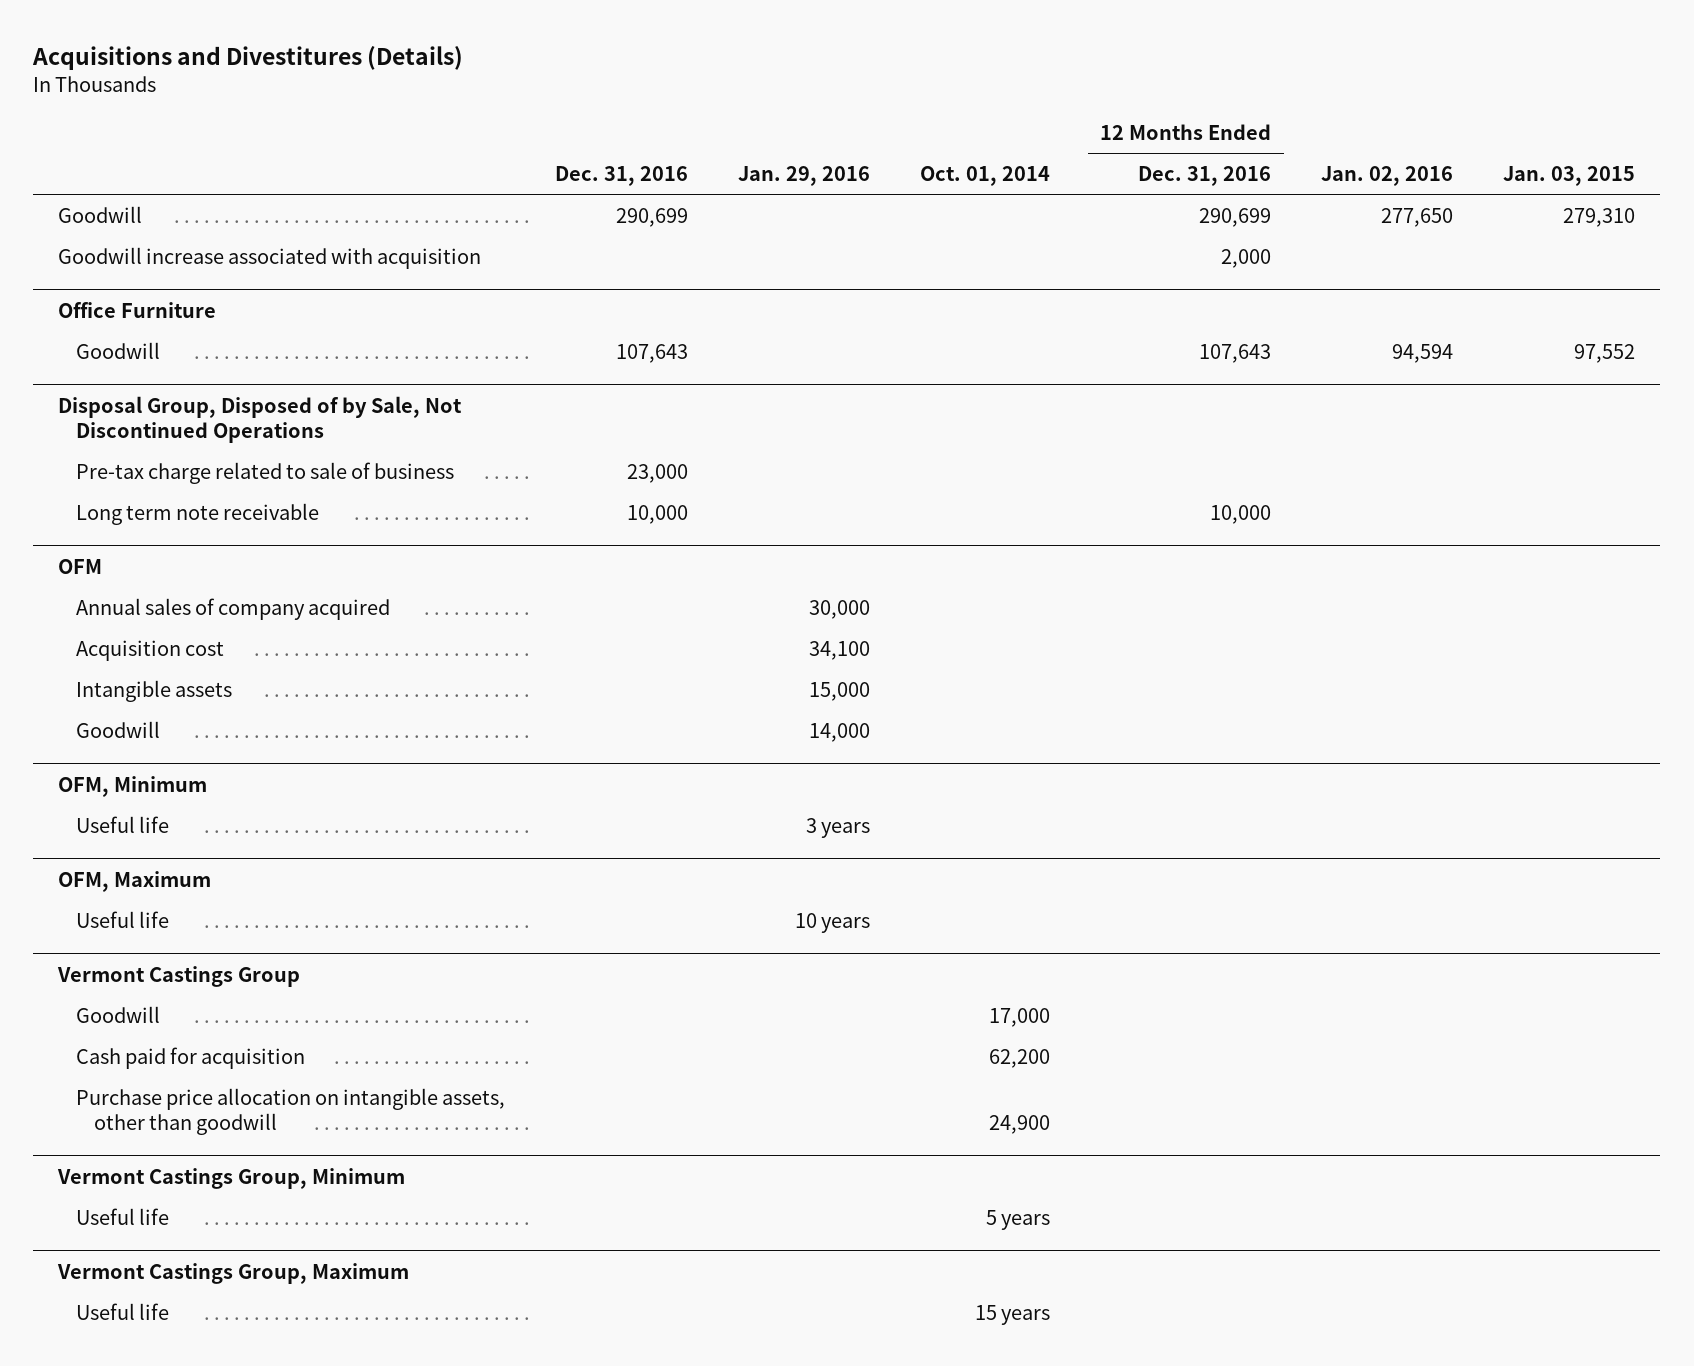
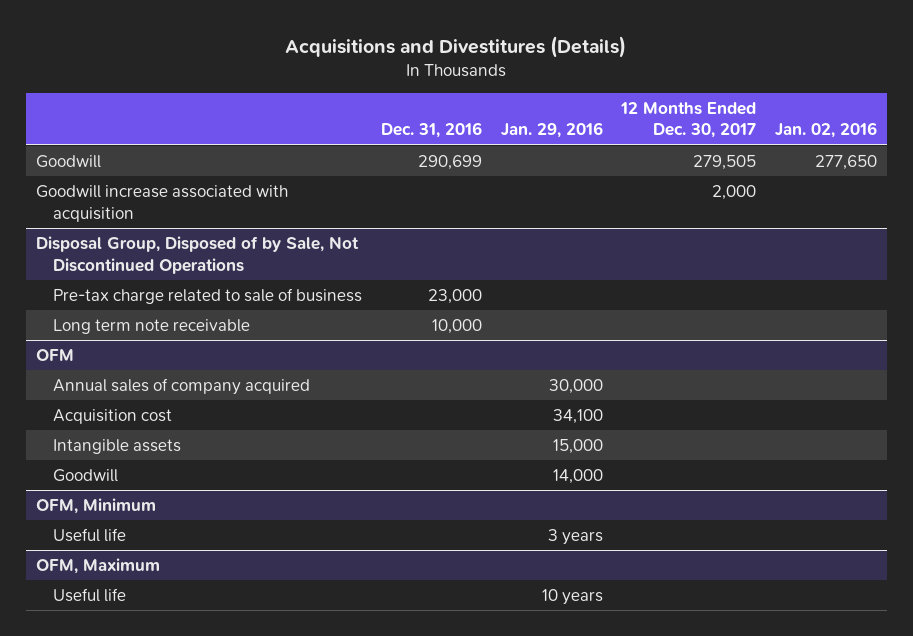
- | Dec. 31, 2016 | Jan. 29, 2016 | Oct. 01, 2014 | 12 Months Ended Dec. 31, 2016 | Jan. 02, 2016 | Jan. 03, 2015
+ | Dec. 31, 2016 | Jan. 29, 2016 | 12 Months Ended Dec. 30, 2017 | Jan. 02, 2016
- Office Furniture
- Goodwill | 107,643 | | | 107,643 | 94,594 | 97,552
- Vermont Castings Group
- Goodwill | | | 17,000 | | |
- Cash paid for acquisition | | | 62,200 | | |
- Purchase price allocation on intangible assets, other than goodwill | | | 24,900 | | |
- Vermont Castings Group, Minimum
- Useful life | | | 5 years | | |
- Vermont Castings Group, Maximum
- Useful life | | | 15 years | | |

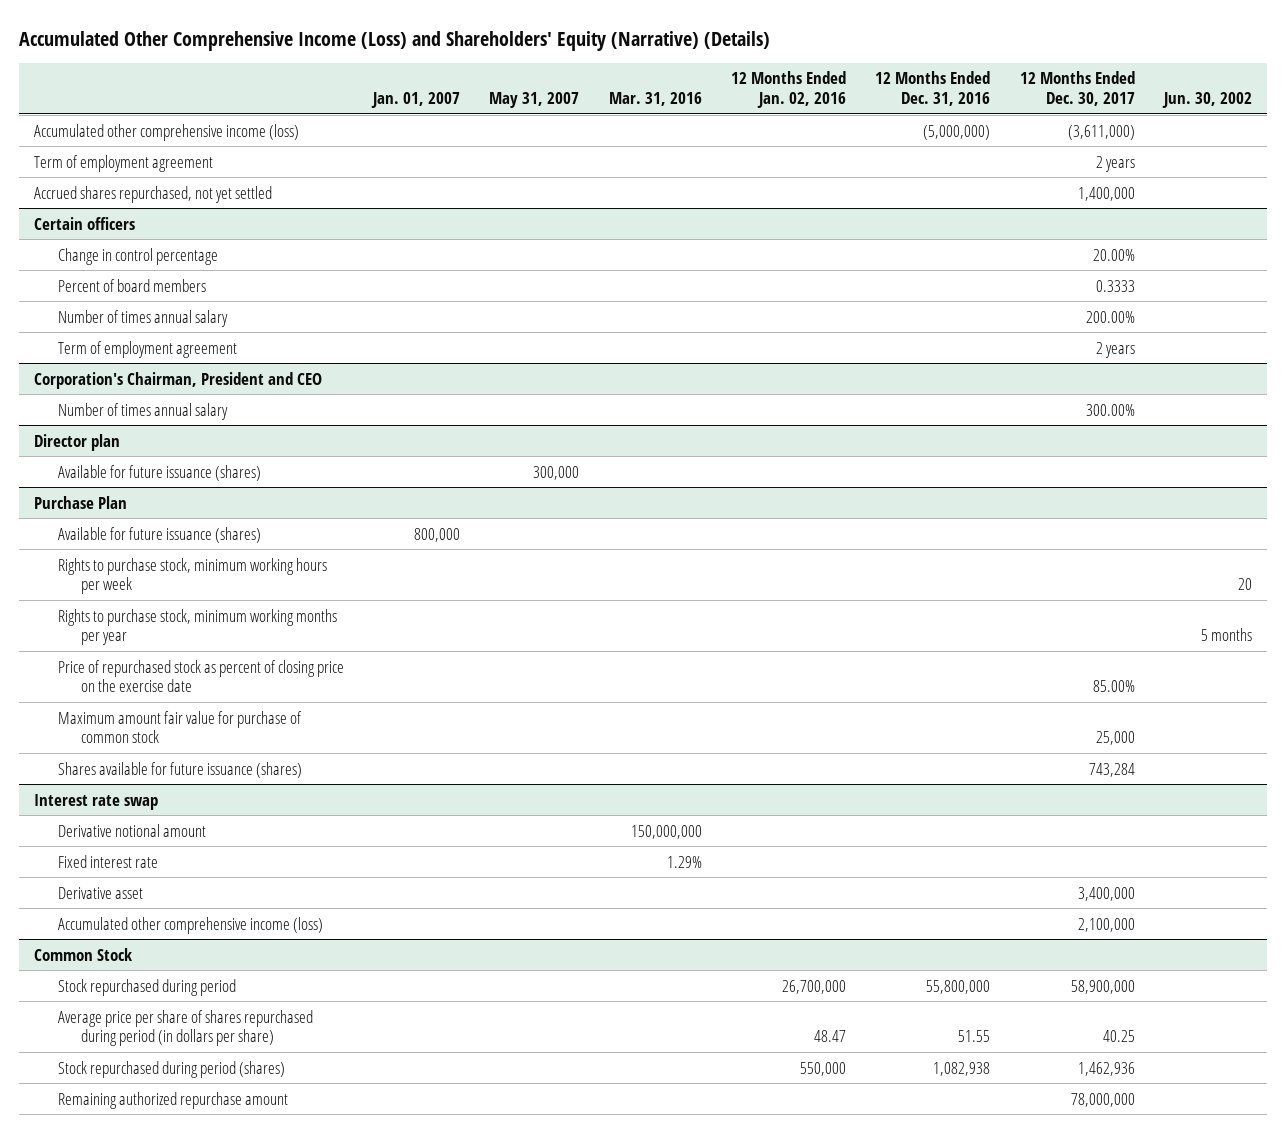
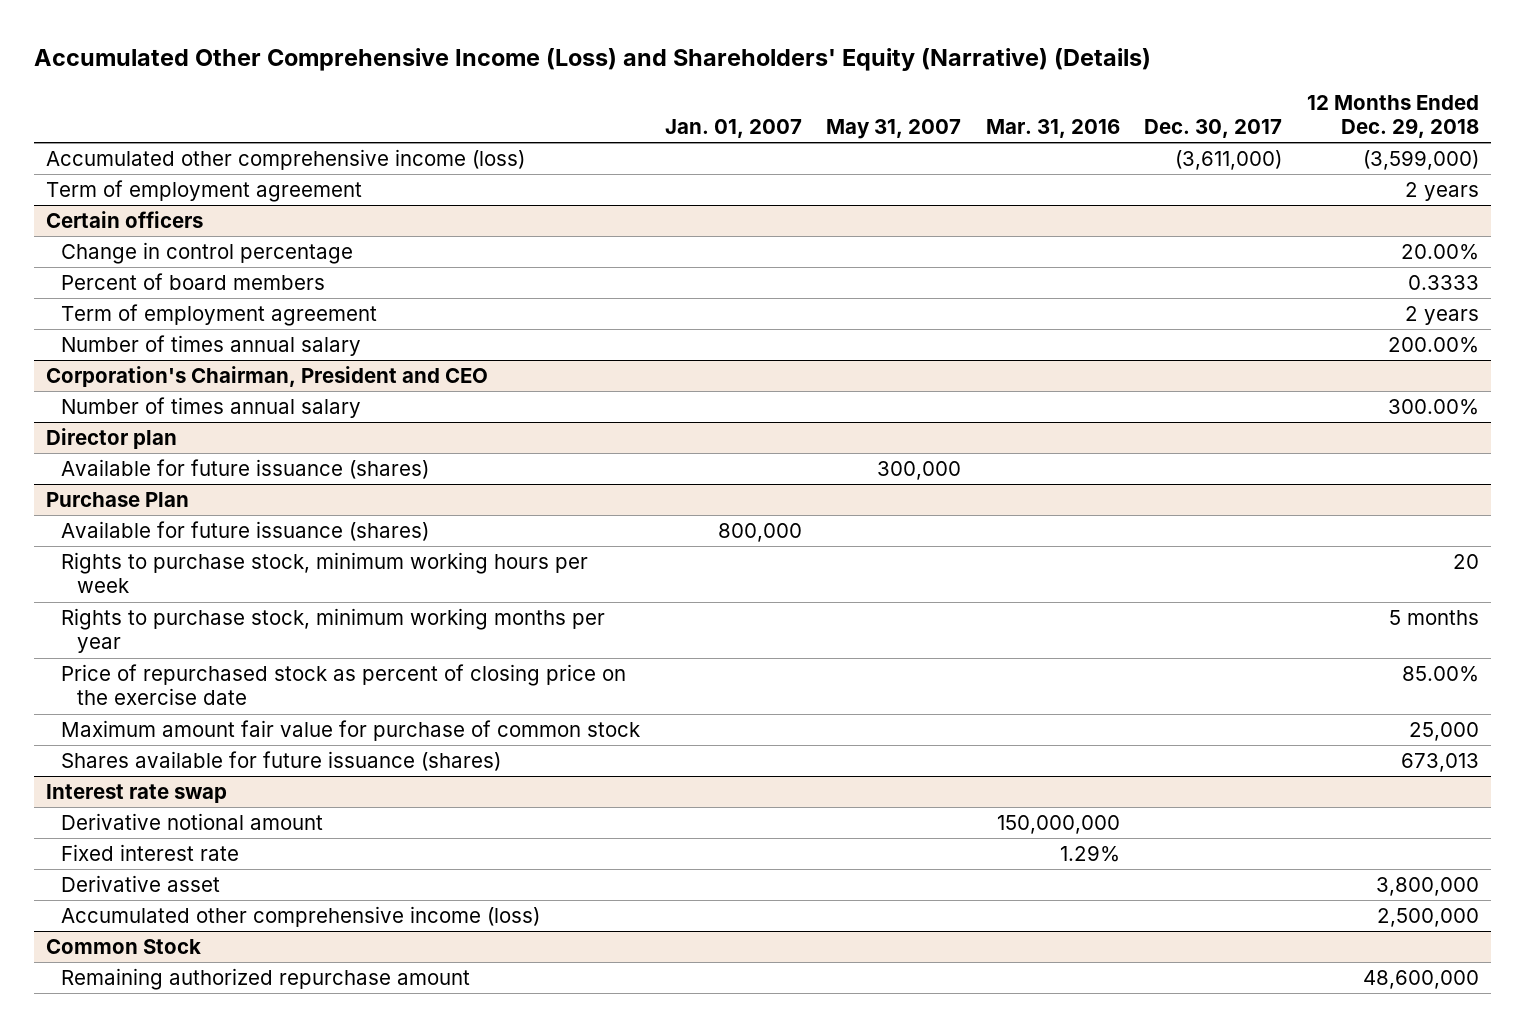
- | Jan. 01, 2007 | May 31, 2007 | Mar. 31, 2016 | 12 Months Ended Jan. 02, 2016 | 12 Months Ended Dec. 31, 2016 | 12 Months Ended Dec. 30, 2017 | Jun. 30, 2002
+ | Jan. 01, 2007 | May 31, 2007 | Mar. 31, 2016 | Dec. 30, 2017 | 12 Months Ended Dec. 29, 2018
- Accrued shares repurchased, not yet settled | | | | | | 1,400,000 |
@ Certain officers
moved down: Number of times annual salary | | | | | 200.00%
@ Common Stock
- Stock repurchased during period | | | | 26,700,000 | 55,800,000 | 58,900,000 |
- Average price per share of shares repurchased during period (in dollars per share) | | | | 48.47 | 51.55 | 40.25 |
- Stock repurchased during period (shares) | | | | 550,000 | 1,082,938 | 1,462,936 |

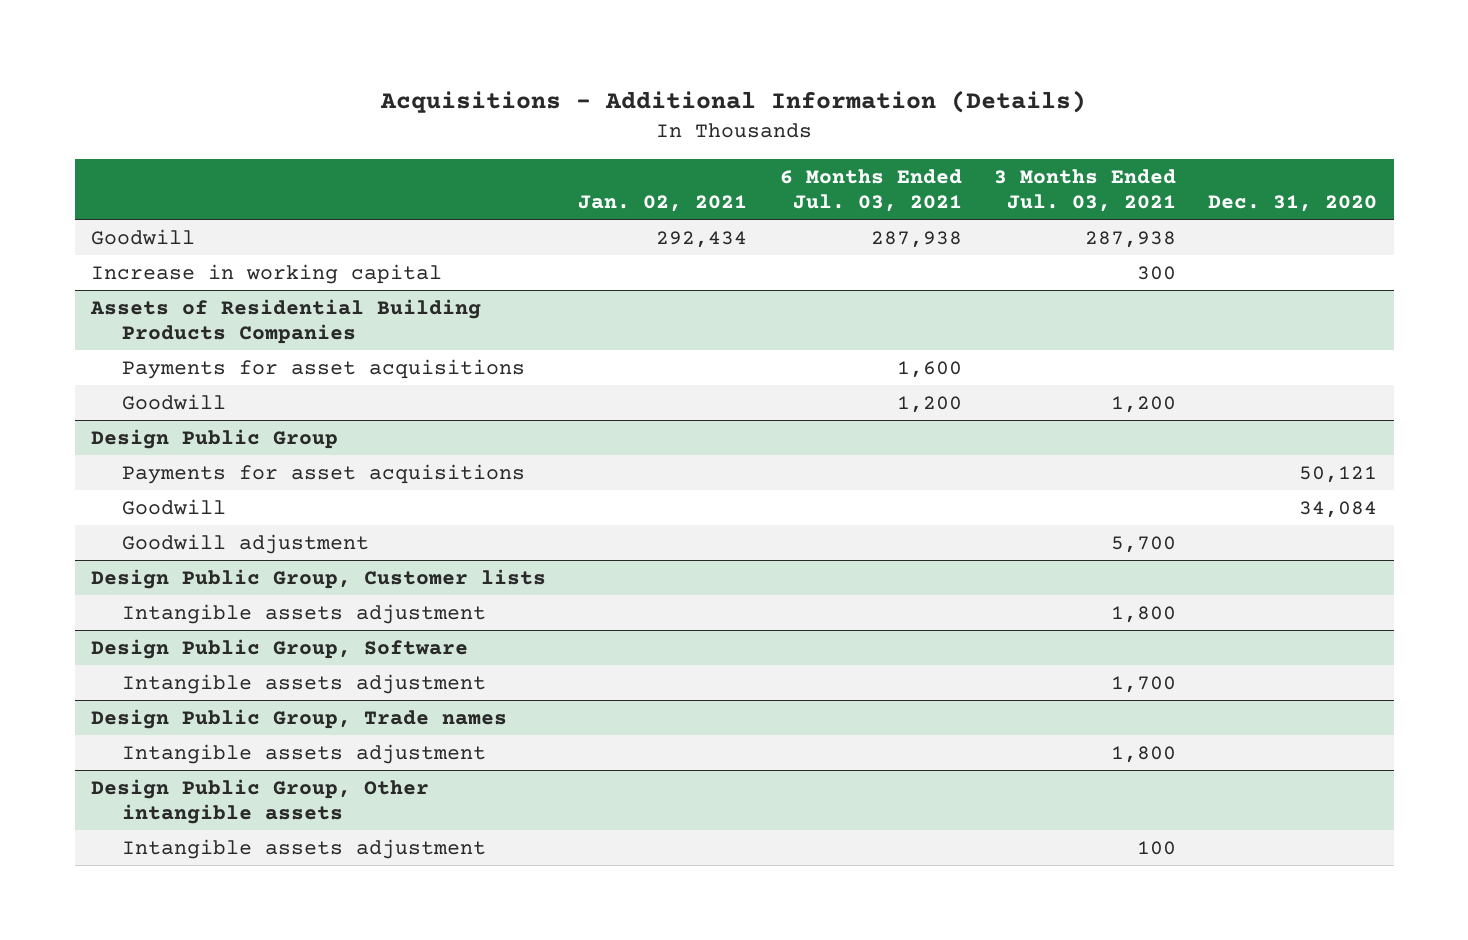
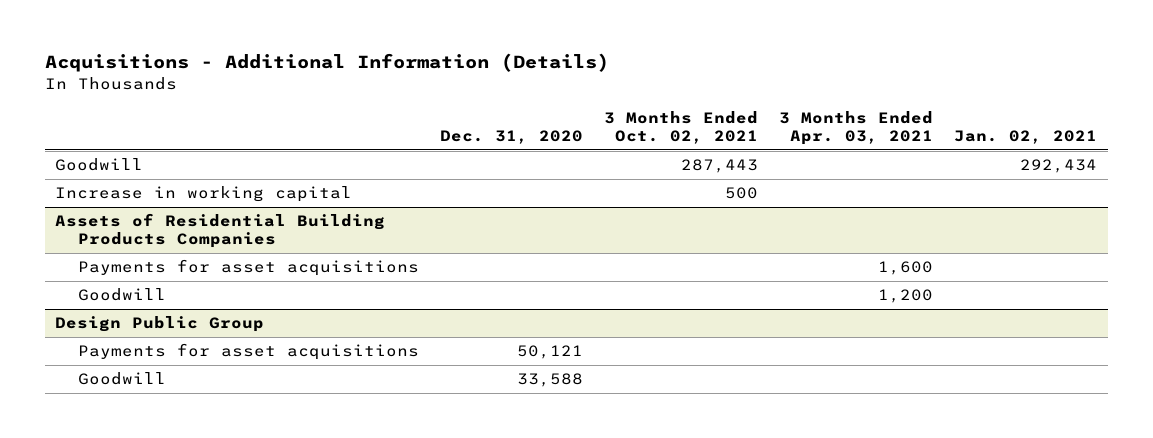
- | Jan. 02, 2021 | 6 Months Ended Jul. 03, 2021 | 3 Months Ended Jul. 03, 2021 | Dec. 31, 2020
+ | Dec. 31, 2020 | 3 Months Ended Oct. 02, 2021 | 3 Months Ended Apr. 03, 2021 | Jan. 02, 2021
@ Design Public Group
- Goodwill | | | | 34,084
- Goodwill adjustment | | | 5,700 |
- Design Public Group, Customer lists
- Intangible assets adjustment | | | 1,800 |
- Design Public Group, Software
- Intangible assets adjustment | | | 1,700 |
- Design Public Group, Trade names
- Intangible assets adjustment | | | 1,800 |
- Design Public Group, Other intangible assets
- Intangible assets adjustment | | | 100 |
@ Design Public Group
+ Goodwill | 33,588 | | |

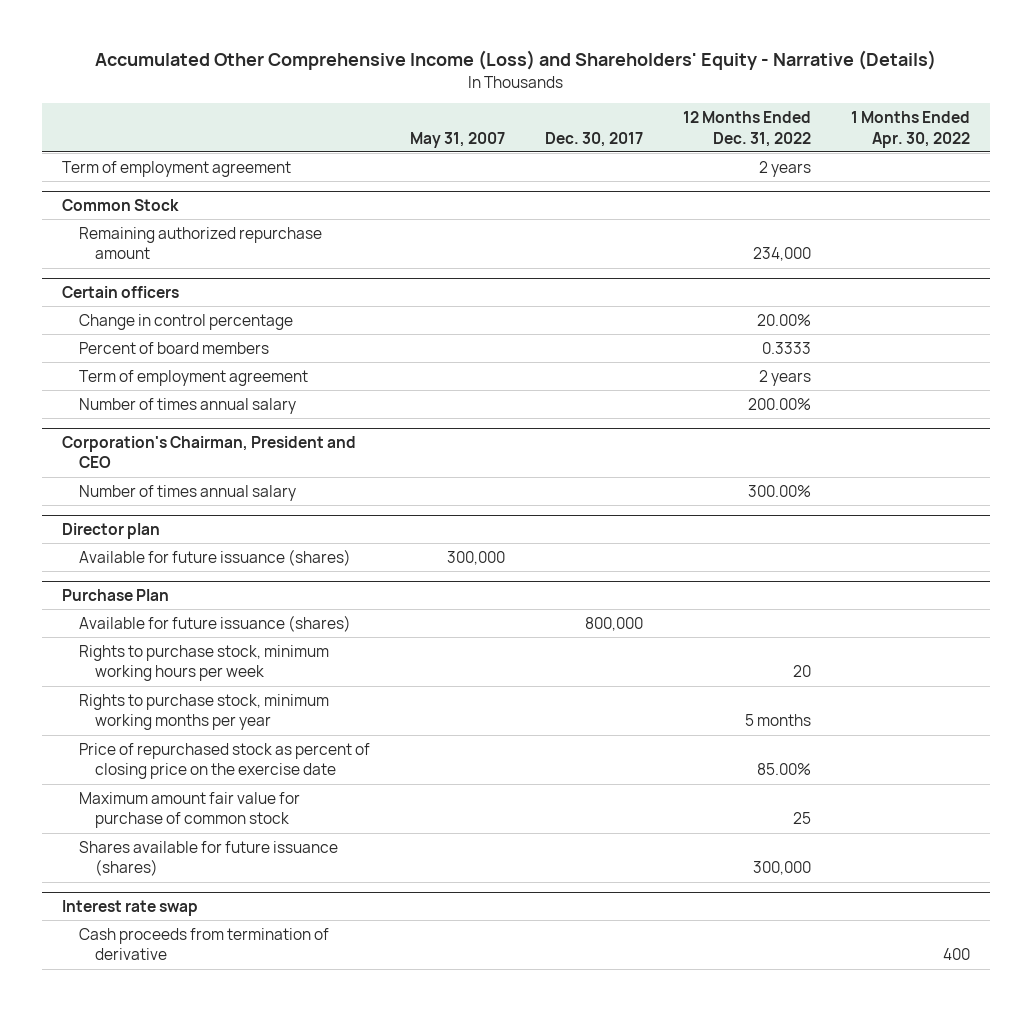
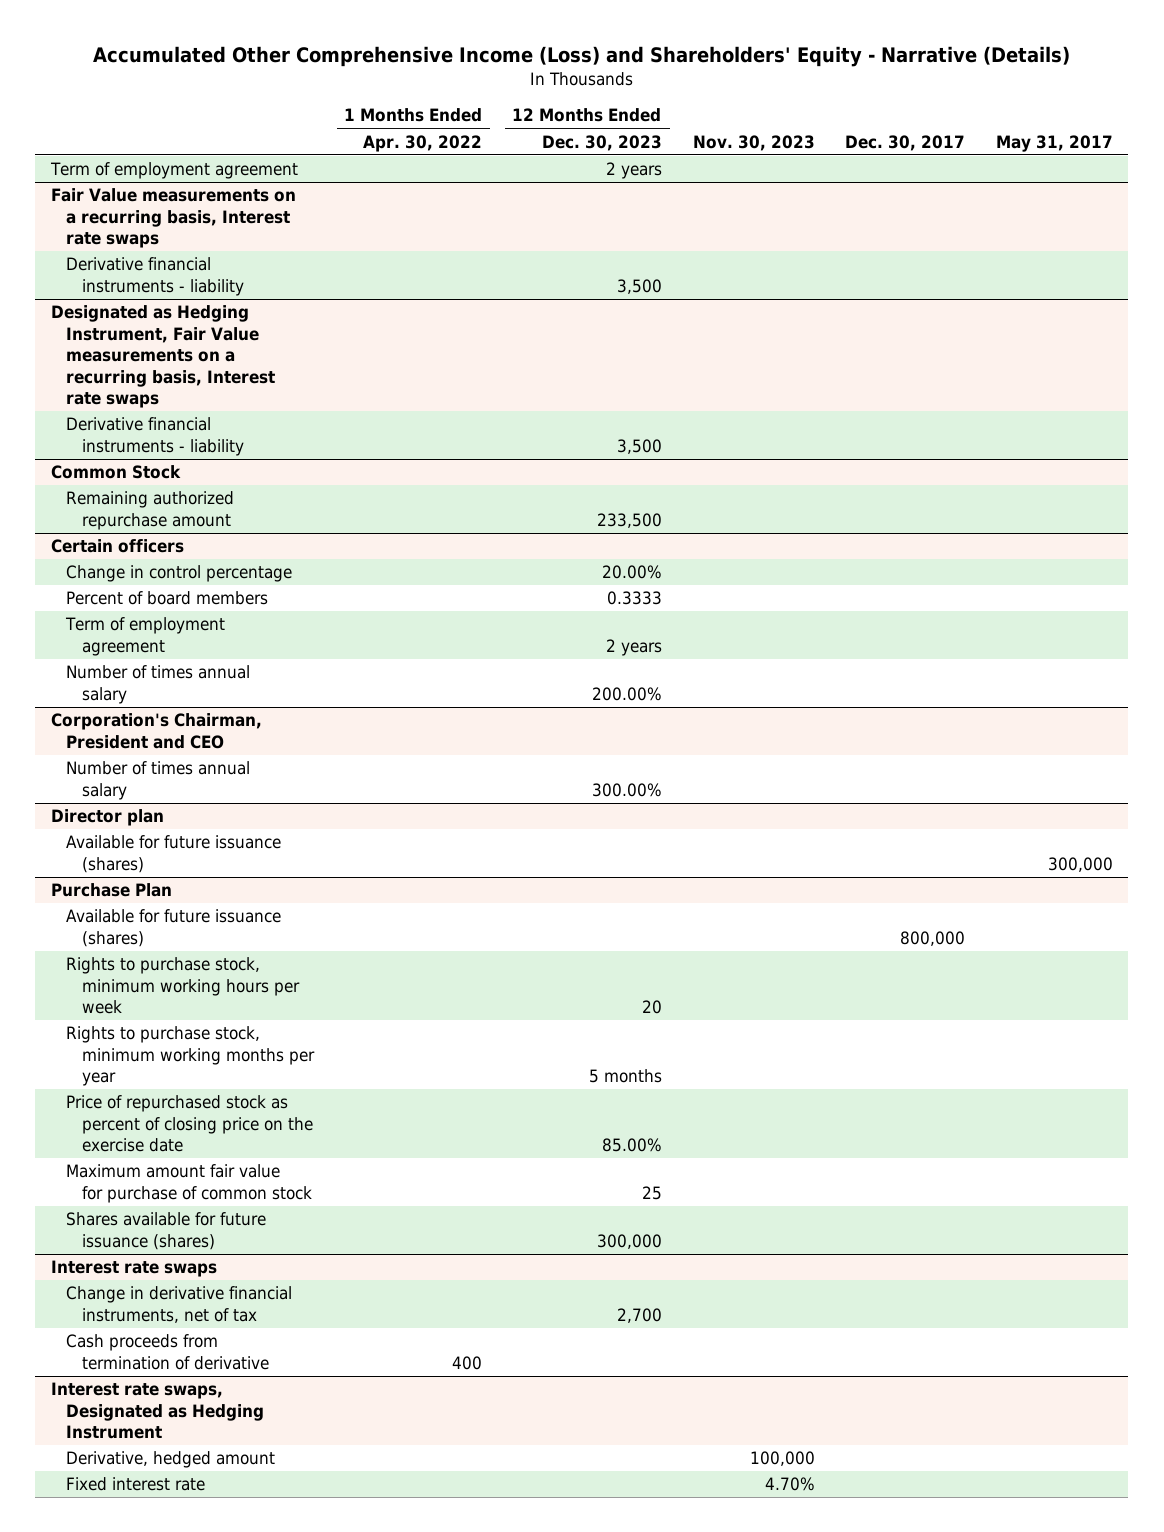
- | May 31, 2007 | Dec. 30, 2017 | 12 Months Ended Dec. 31, 2022 | 1 Months Ended Apr. 30, 2022
+ | 1 Months Ended Apr. 30, 2022 | 12 Months Ended Dec. 30, 2023 | Nov. 30, 2023 | Dec. 30, 2017 | May 31, 2017
+ Fair Value measurements on a recurring basis, Interest rate swaps
+ Derivative financial instruments - liability | | 3,500 | | |
+ Designated as Hedging Instrument, Fair Value measurements on a recurring basis, Interest rate swaps
+ Derivative financial instruments - liability | | 3,500 | | |
- Interest rate swap
+ Interest rate swaps
+ Change in derivative financial instruments, net of tax | | 2,700 | | |
+ Interest rate swaps, Designated as Hedging Instrument
+ Derivative, hedged amount | | | 100,000 | |
+ Fixed interest rate | | | 4.70% | |

